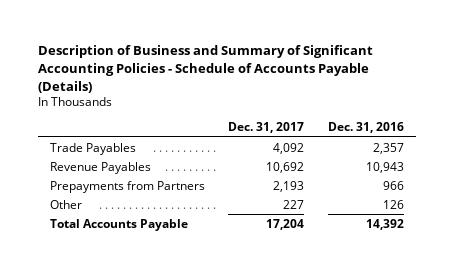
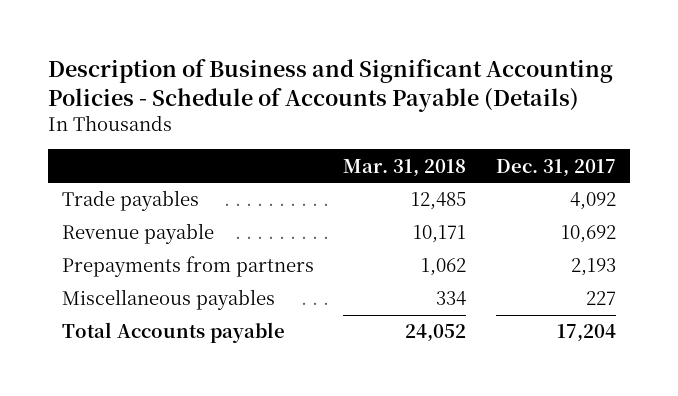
- Description of Business and Summary of Significant Accounting Policies - Schedule of Accounts Payable (Details)
+ Description of Business and Significant Accounting Policies - Schedule of Accounts Payable (Details)
- | Dec. 31, 2017 | Dec. 31, 2016
+ | Mar. 31, 2018 | Dec. 31, 2017
- Trade Payables | 4,092 | 2,357
- Revenue Payables | 10,692 | 10,943
- Prepayments from Partners | 2,193 | 966
- Other | 227 | 126
- Total Accounts Payable | 17,204 | 14,392
+ Trade payables | 12,485 | 4,092
+ Revenue payable | 10,171 | 10,692
+ Prepayments from partners | 1,062 | 2,193
+ Miscellaneous payables | 334 | 227
+ Total Accounts payable | 24,052 | 17,204

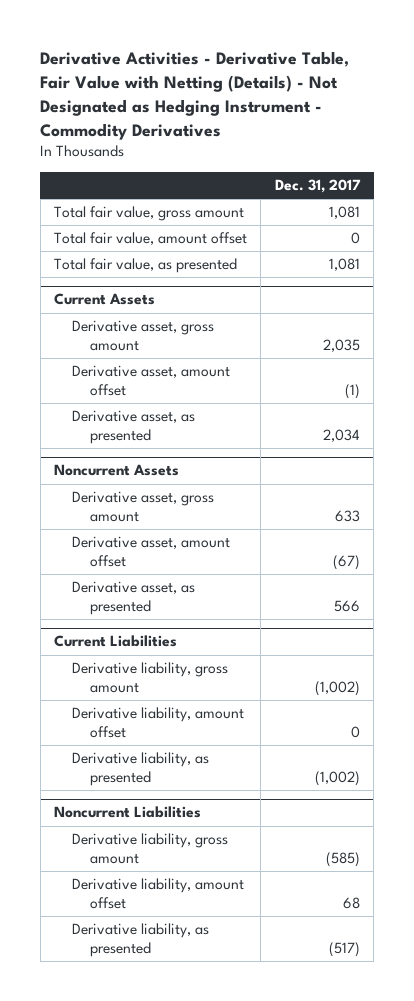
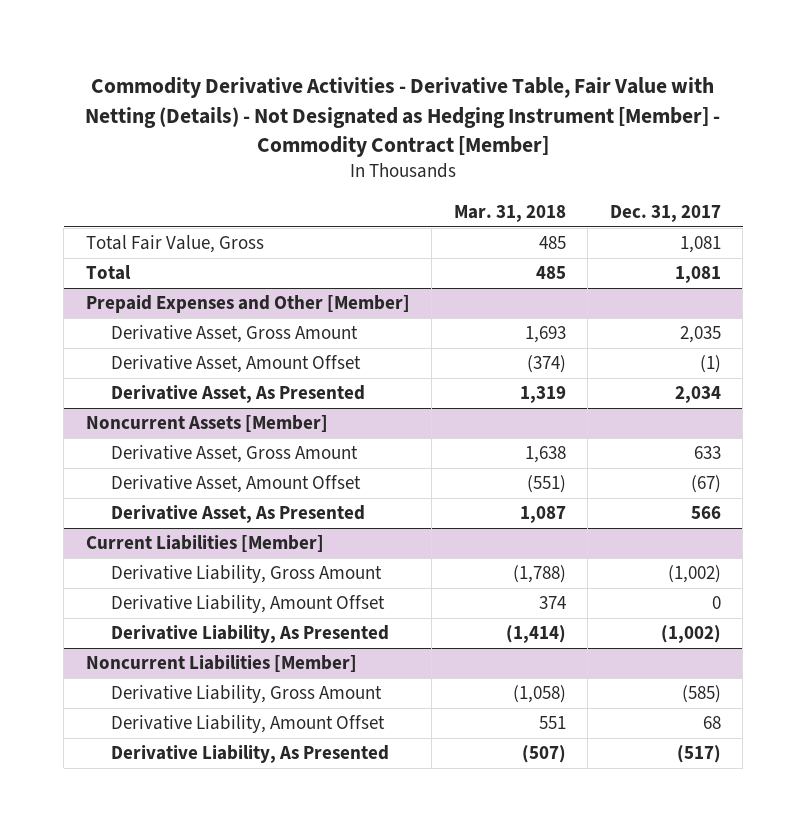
- Derivative Activities - Derivative Table, Fair Value with Netting (Details) - Not Designated as Hedging Instrument - Commodity Derivatives
+ Commodity Derivative Activities - Derivative Table, Fair Value with Netting (Details) - Not Designated as Hedging Instrument [Member] - Commodity Contract [Member]
- | Dec. 31, 2017
+ | Mar. 31, 2018 | Dec. 31, 2017
- Total fair value, gross amount | 1,081
- Total fair value, amount offset | 0
- Total fair value, as presented | 1,081
- Current Assets
- Derivative asset, gross amount | 2,035
- Derivative asset, amount offset | (1)
- Derivative asset, as presented | 2,034
- Noncurrent Assets
- Derivative asset, gross amount | 633
- Derivative asset, amount offset | (67)
- Derivative asset, as presented | 566
- Current Liabilities
- Derivative liability, gross amount | (1,002)
- Derivative liability, amount offset | 0
- Derivative liability, as presented | (1,002)
- Noncurrent Liabilities
- Derivative liability, gross amount | (585)
- Derivative liability, amount offset | 68
- Derivative liability, as presented | (517)
+ Total Fair Value, Gross | 485 | 1,081
+ Total | 485 | 1,081
+ Prepaid Expenses and Other [Member]
+ Derivative Asset, Gross Amount | 1,693 | 2,035
+ Derivative Asset, Amount Offset | (374) | (1)
+ Derivative Asset, As Presented | 1,319 | 2,034
+ Noncurrent Assets [Member]
+ Derivative Asset, Gross Amount | 1,638 | 633
+ Derivative Asset, Amount Offset | (551) | (67)
+ Derivative Asset, As Presented | 1,087 | 566
+ Current Liabilities [Member]
+ Derivative Liability, Gross Amount | (1,788) | (1,002)
+ Derivative Liability, Amount Offset | 374 | 0
+ Derivative Liability, As Presented | (1,414) | (1,002)
+ Noncurrent Liabilities [Member]
+ Derivative Liability, Gross Amount | (1,058) | (585)
+ Derivative Liability, Amount Offset | 551 | 68
+ Derivative Liability, As Presented | (507) | (517)

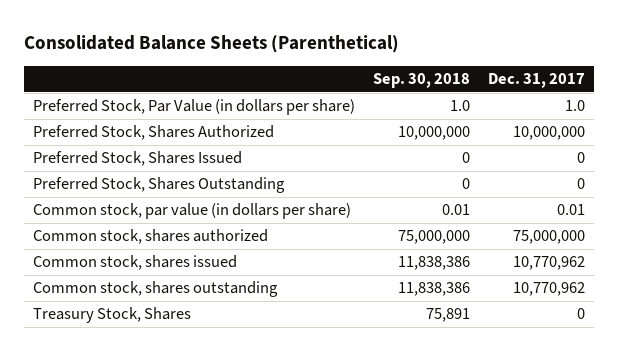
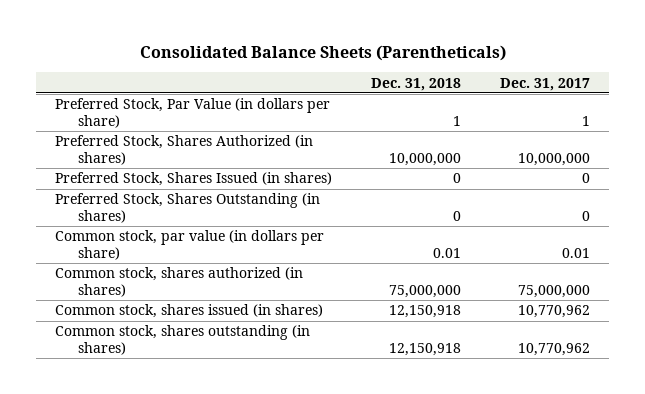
- Consolidated Balance Sheets (Parenthetical)
+ Consolidated Balance Sheets (Parentheticals)
- | Sep. 30, 2018 | Dec. 31, 2017
+ | Dec. 31, 2018 | Dec. 31, 2017
- Preferred Stock, Par Value (in dollars per share) | 1.0 | 1.0
- Preferred Stock, Shares Authorized | 10,000,000 | 10,000,000
- Preferred Stock, Shares Issued | 0 | 0
- Preferred Stock, Shares Outstanding | 0 | 0
+ Preferred Stock, Par Value (in dollars per share) | 1 | 1
+ Preferred Stock, Shares Authorized (in shares) | 10,000,000 | 10,000,000
+ Preferred Stock, Shares Issued (in shares) | 0 | 0
+ Preferred Stock, Shares Outstanding (in shares) | 0 | 0
- Common stock, shares authorized | 75,000,000 | 75,000,000
- Common stock, shares issued | 11,838,386 | 10,770,962
- Common stock, shares outstanding | 11,838,386 | 10,770,962
- Treasury Stock, Shares | 75,891 | 0
+ Common stock, shares authorized (in shares) | 75,000,000 | 75,000,000
+ Common stock, shares issued (in shares) | 12,150,918 | 10,770,962
+ Common stock, shares outstanding (in shares) | 12,150,918 | 10,770,962

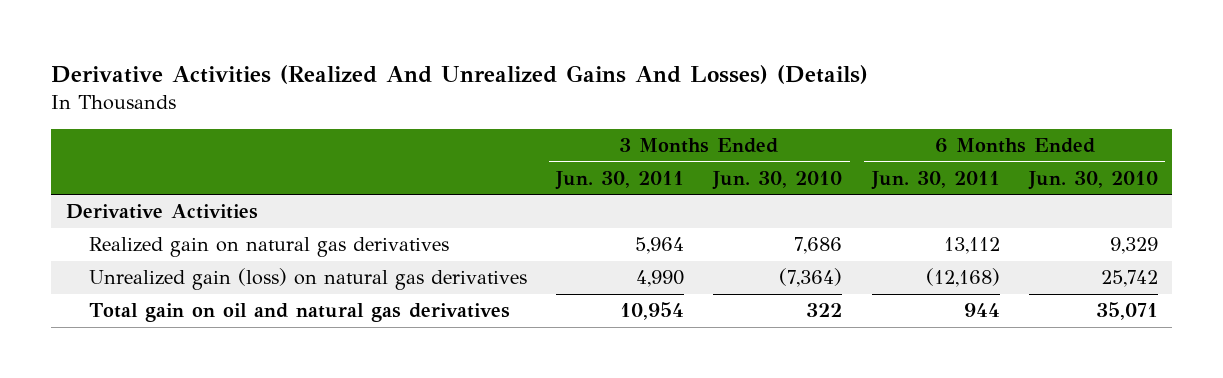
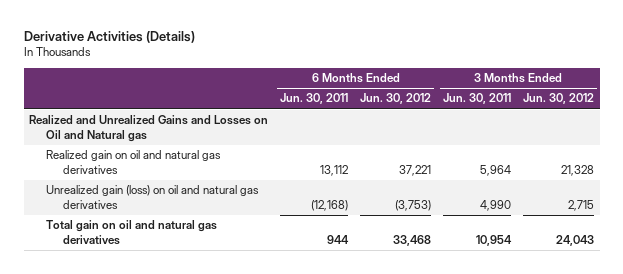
- Derivative Activities (Realized And Unrealized Gains And Losses) (Details)
+ Derivative Activities (Details)
- | 3 Months Ended Jun. 30, 2011 | 3 Months Ended Jun. 30, 2010 | 6 Months Ended Jun. 30, 2011 | 6 Months Ended Jun. 30, 2010
+ | 6 Months Ended Jun. 30, 2011 | 6 Months Ended Jun. 30, 2012 | 3 Months Ended Jun. 30, 2011 | 3 Months Ended Jun. 30, 2012
- Derivative Activities
- Realized gain on natural gas derivatives | 5,964 | 7,686 | 13,112 | 9,329
- Unrealized gain (loss) on natural gas derivatives | 4,990 | (7,364) | (12,168) | 25,742
+ Realized and Unrealized Gains and Losses on Oil and Natural gas
+ Realized gain on oil and natural gas derivatives | 13,112 | 37,221 | 5,964 | 21,328
+ Unrealized gain (loss) on oil and natural gas derivatives | (12,168) | (3,753) | 4,990 | 2,715

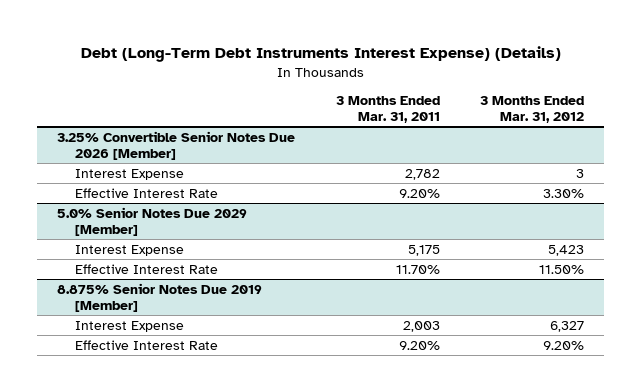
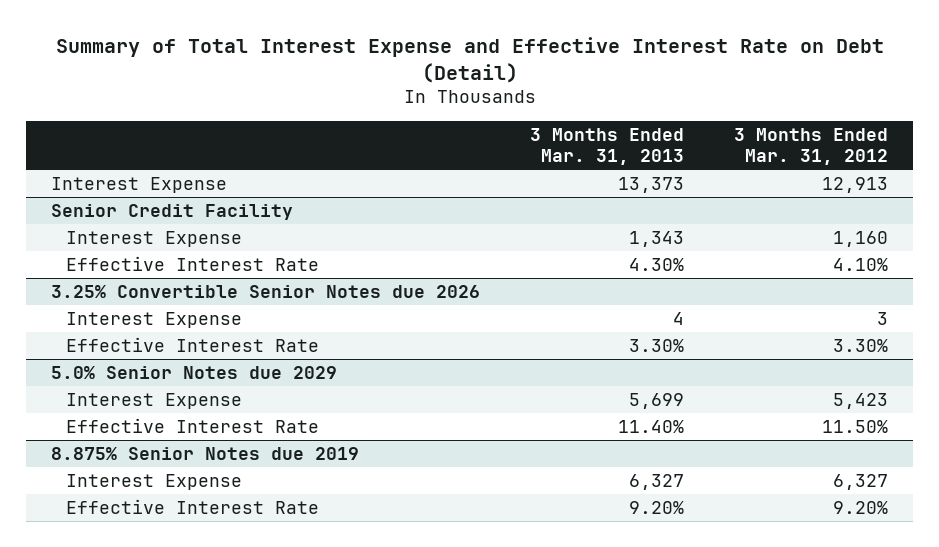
- Debt (Long-Term Debt Instruments Interest Expense) (Details)
+ Summary of Total Interest Expense and Effective Interest Rate on Debt (Detail)
- | 3 Months Ended Mar. 31, 2011 | 3 Months Ended Mar. 31, 2012
+ | 3 Months Ended Mar. 31, 2013 | 3 Months Ended Mar. 31, 2012
- 3.25% Convertible Senior Notes Due 2026 [Member]
+ Interest Expense | 13,373 | 12,913
+ Senior Credit Facility
+ Interest Expense | 1,343 | 1,160
+ Effective Interest Rate | 4.30% | 4.10%
+ 3.25% Convertible Senior Notes due 2026
- 5.0% Senior Notes Due 2029 [Member]
+ 5.0% Senior Notes due 2029
- 8.875% Senior Notes Due 2019 [Member]
+ 8.875% Senior Notes due 2019

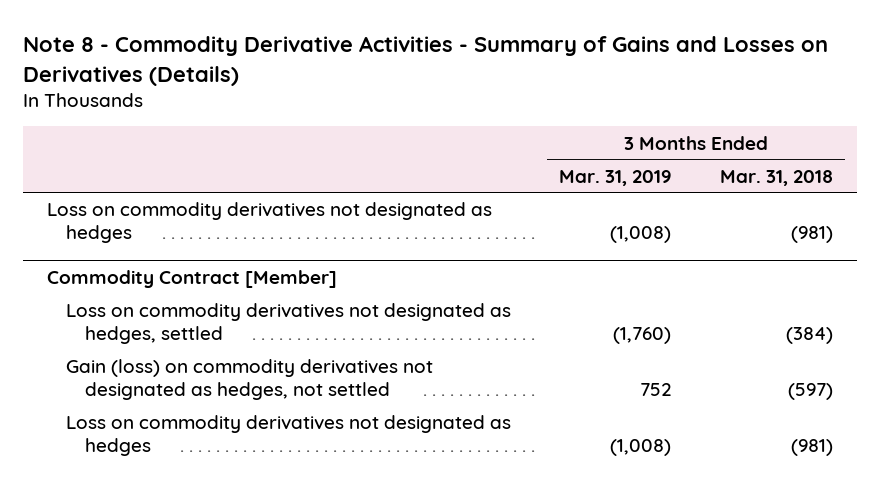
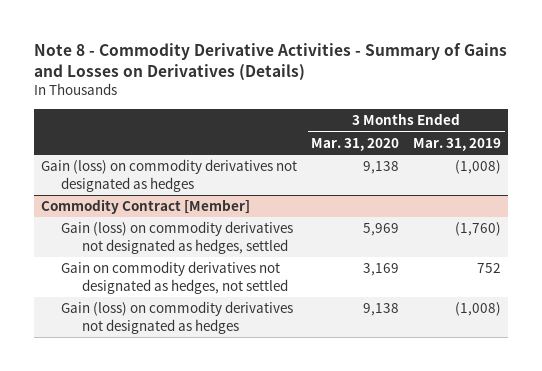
- | 3 Months Ended Mar. 31, 2019 | 3 Months Ended Mar. 31, 2018
+ | 3 Months Ended Mar. 31, 2020 | 3 Months Ended Mar. 31, 2019
- Loss on commodity derivatives not designated as hedges | (1,008) | (981)
+ Gain (loss) on commodity derivatives not designated as hedges | 9,138 | (1,008)
@ Commodity Contract [Member]
- Loss on commodity derivatives not designated as hedges, settled | (1,760) | (384)
- Gain (loss) on commodity derivatives not designated as hedges, not settled | 752 | (597)
- Loss on commodity derivatives not designated as hedges | (1,008) | (981)
+ Gain (loss) on commodity derivatives not designated as hedges, settled | 5,969 | (1,760)
+ Gain on commodity derivatives not designated as hedges, not settled | 3,169 | 752
+ Gain (loss) on commodity derivatives not designated as hedges | 9,138 | (1,008)

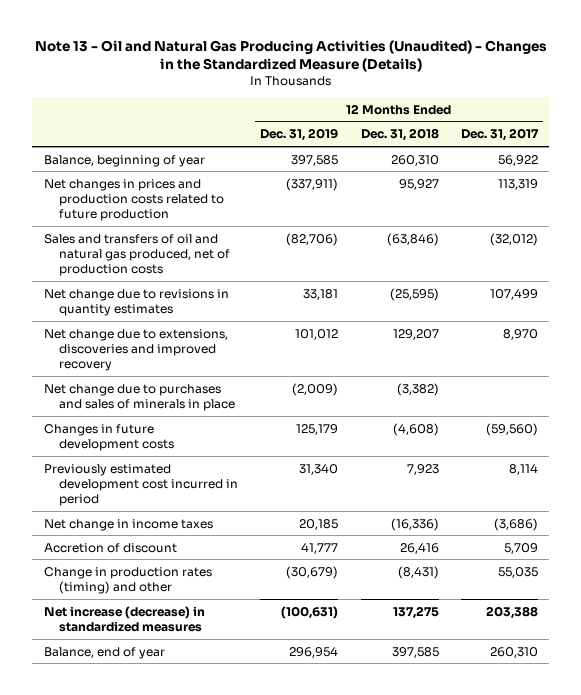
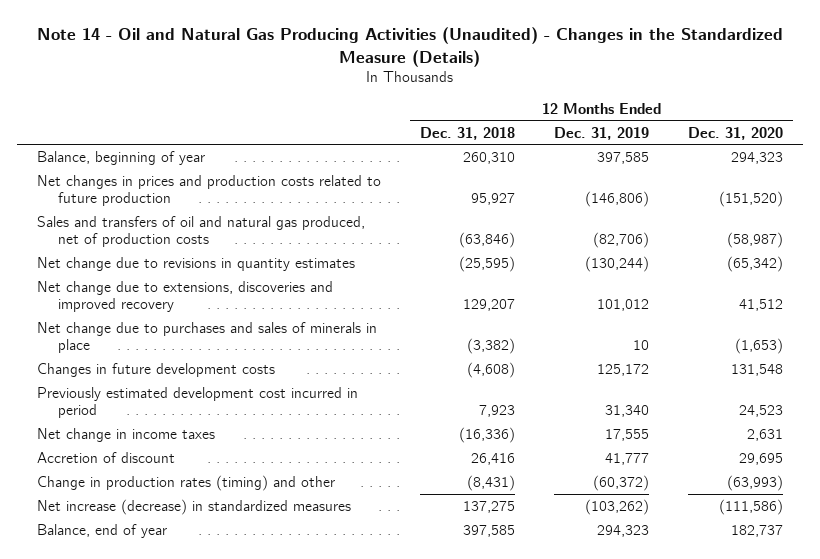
- Note 13 - Oil and Natural Gas Producing Activities (Unaudited) - Changes in the Standardized Measure (Details)
+ Note 14 - Oil and Natural Gas Producing Activities (Unaudited) - Changes in the Standardized Measure (Details)
- | 12 Months Ended Dec. 31, 2019 | 12 Months Ended Dec. 31, 2018 | 12 Months Ended Dec. 31, 2017
+ | 12 Months Ended Dec. 31, 2018 | 12 Months Ended Dec. 31, 2019 | 12 Months Ended Dec. 31, 2020
- Net changes in prices and production costs related to future production | (337,911) | 95,927 | 113,319
+ Net changes in prices and production costs related to future production | 95,927 | (146,806) | (151,520)
- Net change due to revisions in quantity estimates | 33,181 | (25,595) | 107,499
+ Net change due to revisions in quantity estimates | (25,595) | (130,244) | (65,342)
- Net change due to purchases and sales of minerals in place | (2,009) | (3,382) |
- Changes in future development costs | 125,179 | (4,608) | (59,560)
+ Net change due to purchases and sales of minerals in place | (3,382) | 10 | (1,653)
+ Changes in future development costs | (4,608) | 125,172 | 131,548
- Net change in income taxes | 20,185 | (16,336) | (3,686)
+ Net change in income taxes | (16,336) | 17,555 | 2,631
- Change in production rates (timing) and other | (30,679) | (8,431) | 55,035
- Net increase (decrease) in standardized measures | (100,631) | 137,275 | 203,388
- Balance, end of year | 296,954 | 397,585 | 260,310
+ Change in production rates (timing) and other | (8,431) | (60,372) | (63,993)
+ Net increase (decrease) in standardized measures | 137,275 | (103,262) | (111,586)
+ Balance, end of year | 397,585 | 294,323 | 182,737

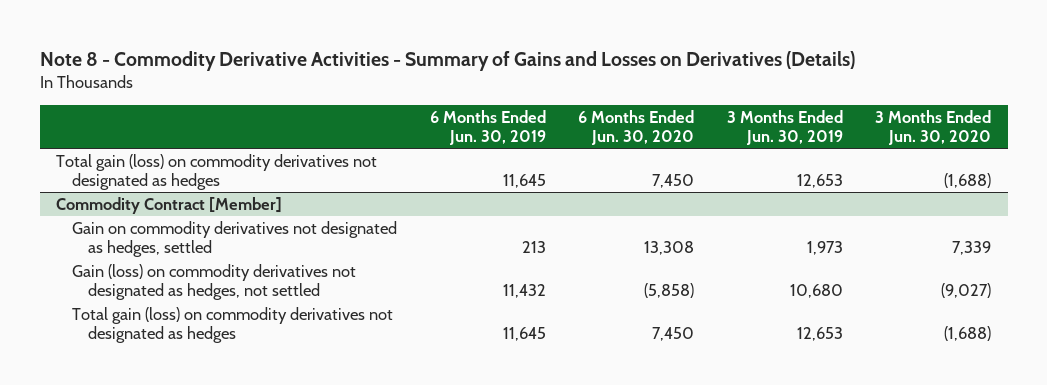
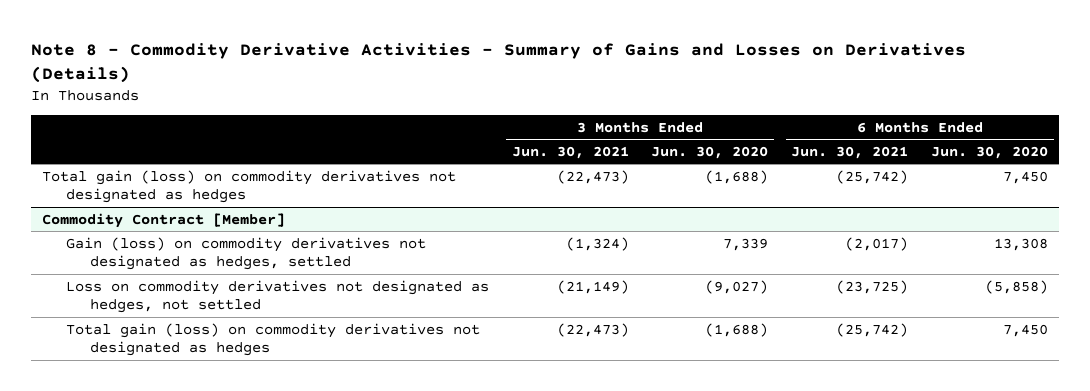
- | 6 Months Ended Jun. 30, 2019 | 6 Months Ended Jun. 30, 2020 | 3 Months Ended Jun. 30, 2019 | 3 Months Ended Jun. 30, 2020
+ | 3 Months Ended Jun. 30, 2021 | 3 Months Ended Jun. 30, 2020 | 6 Months Ended Jun. 30, 2021 | 6 Months Ended Jun. 30, 2020
@ Commodity Contract [Member]
- Gain on commodity derivatives not designated as hedges, settled | 213 | 13,308 | 1,973 | 7,339
- Gain (loss) on commodity derivatives not designated as hedges, not settled | 11,432 | (5,858) | 10,680 | (9,027)
+ Gain (loss) on commodity derivatives not designated as hedges, settled | (1,324) | 7,339 | (2,017) | 13,308
+ Loss on commodity derivatives not designated as hedges, not settled | (21,149) | (9,027) | (23,725) | (5,858)

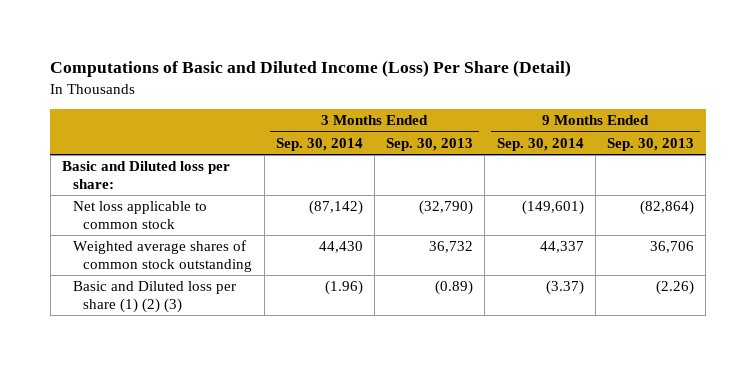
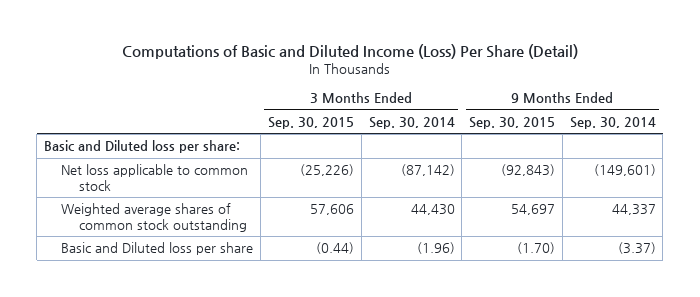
- | 3 Months Ended Sep. 30, 2014 | 3 Months Ended Sep. 30, 2013 | 9 Months Ended Sep. 30, 2014 | 9 Months Ended Sep. 30, 2013
+ | 3 Months Ended Sep. 30, 2015 | 3 Months Ended Sep. 30, 2014 | 9 Months Ended Sep. 30, 2015 | 9 Months Ended Sep. 30, 2014
- Basic and Diluted loss per share (1) (2) (3) | (1.96) | (0.89) | (3.37) | (2.26)
+ Basic and Diluted loss per share | (0.44) | (1.96) | (1.70) | (3.37)

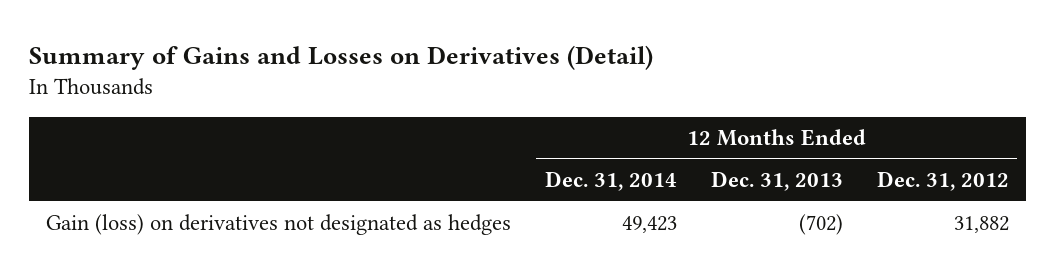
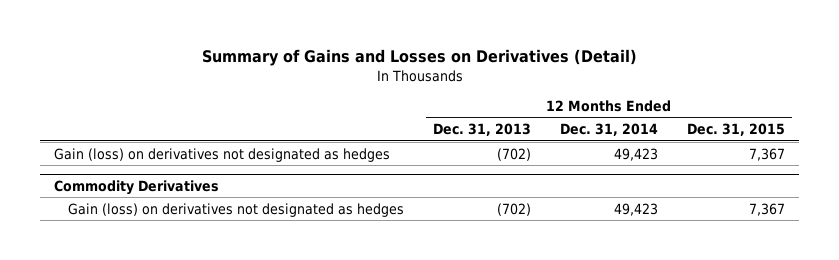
- | 12 Months Ended Dec. 31, 2014 | 12 Months Ended Dec. 31, 2013 | 12 Months Ended Dec. 31, 2012
+ | 12 Months Ended Dec. 31, 2013 | 12 Months Ended Dec. 31, 2014 | 12 Months Ended Dec. 31, 2015
+ Commodity Derivatives
+ Gain (loss) on derivatives not designated as hedges | (702) | 49,423 | 7,367

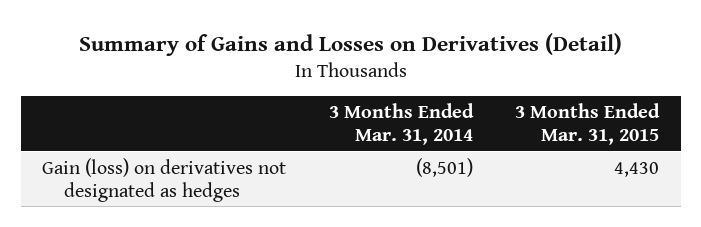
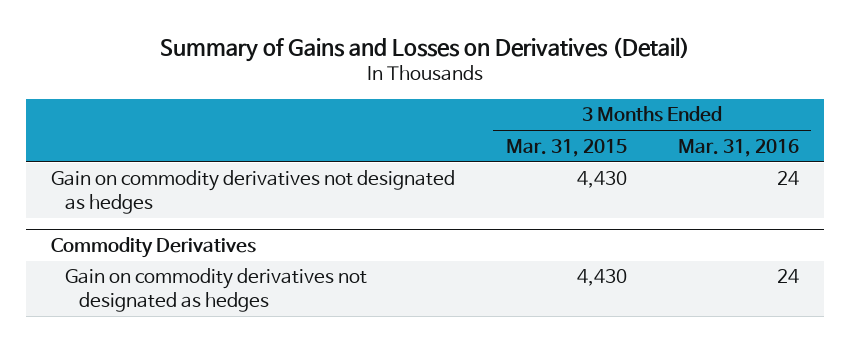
- | 3 Months Ended Mar. 31, 2014 | 3 Months Ended Mar. 31, 2015
+ | 3 Months Ended Mar. 31, 2015 | 3 Months Ended Mar. 31, 2016
- Gain (loss) on derivatives not designated as hedges | (8,501) | 4,430
+ Gain on commodity derivatives not designated as hedges | 4,430 | 24
+ Commodity Derivatives
+ Gain on commodity derivatives not designated as hedges | 4,430 | 24

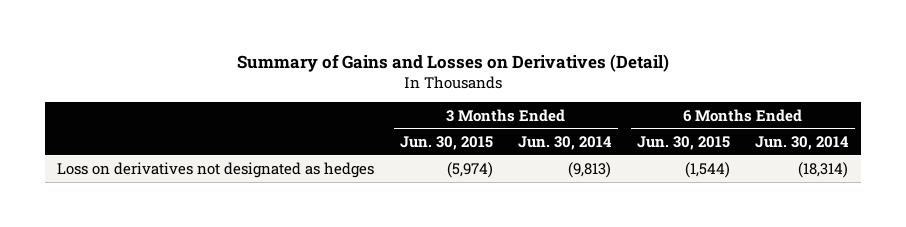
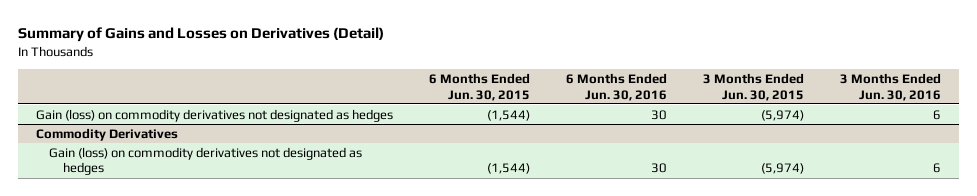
- | 3 Months Ended Jun. 30, 2015 | 3 Months Ended Jun. 30, 2014 | 6 Months Ended Jun. 30, 2015 | 6 Months Ended Jun. 30, 2014
+ | 6 Months Ended Jun. 30, 2015 | 6 Months Ended Jun. 30, 2016 | 3 Months Ended Jun. 30, 2015 | 3 Months Ended Jun. 30, 2016
- Loss on derivatives not designated as hedges | (5,974) | (9,813) | (1,544) | (18,314)
+ Gain (loss) on commodity derivatives not designated as hedges | (1,544) | 30 | (5,974) | 6
+ Commodity Derivatives
+ Gain (loss) on commodity derivatives not designated as hedges | (1,544) | 30 | (5,974) | 6

